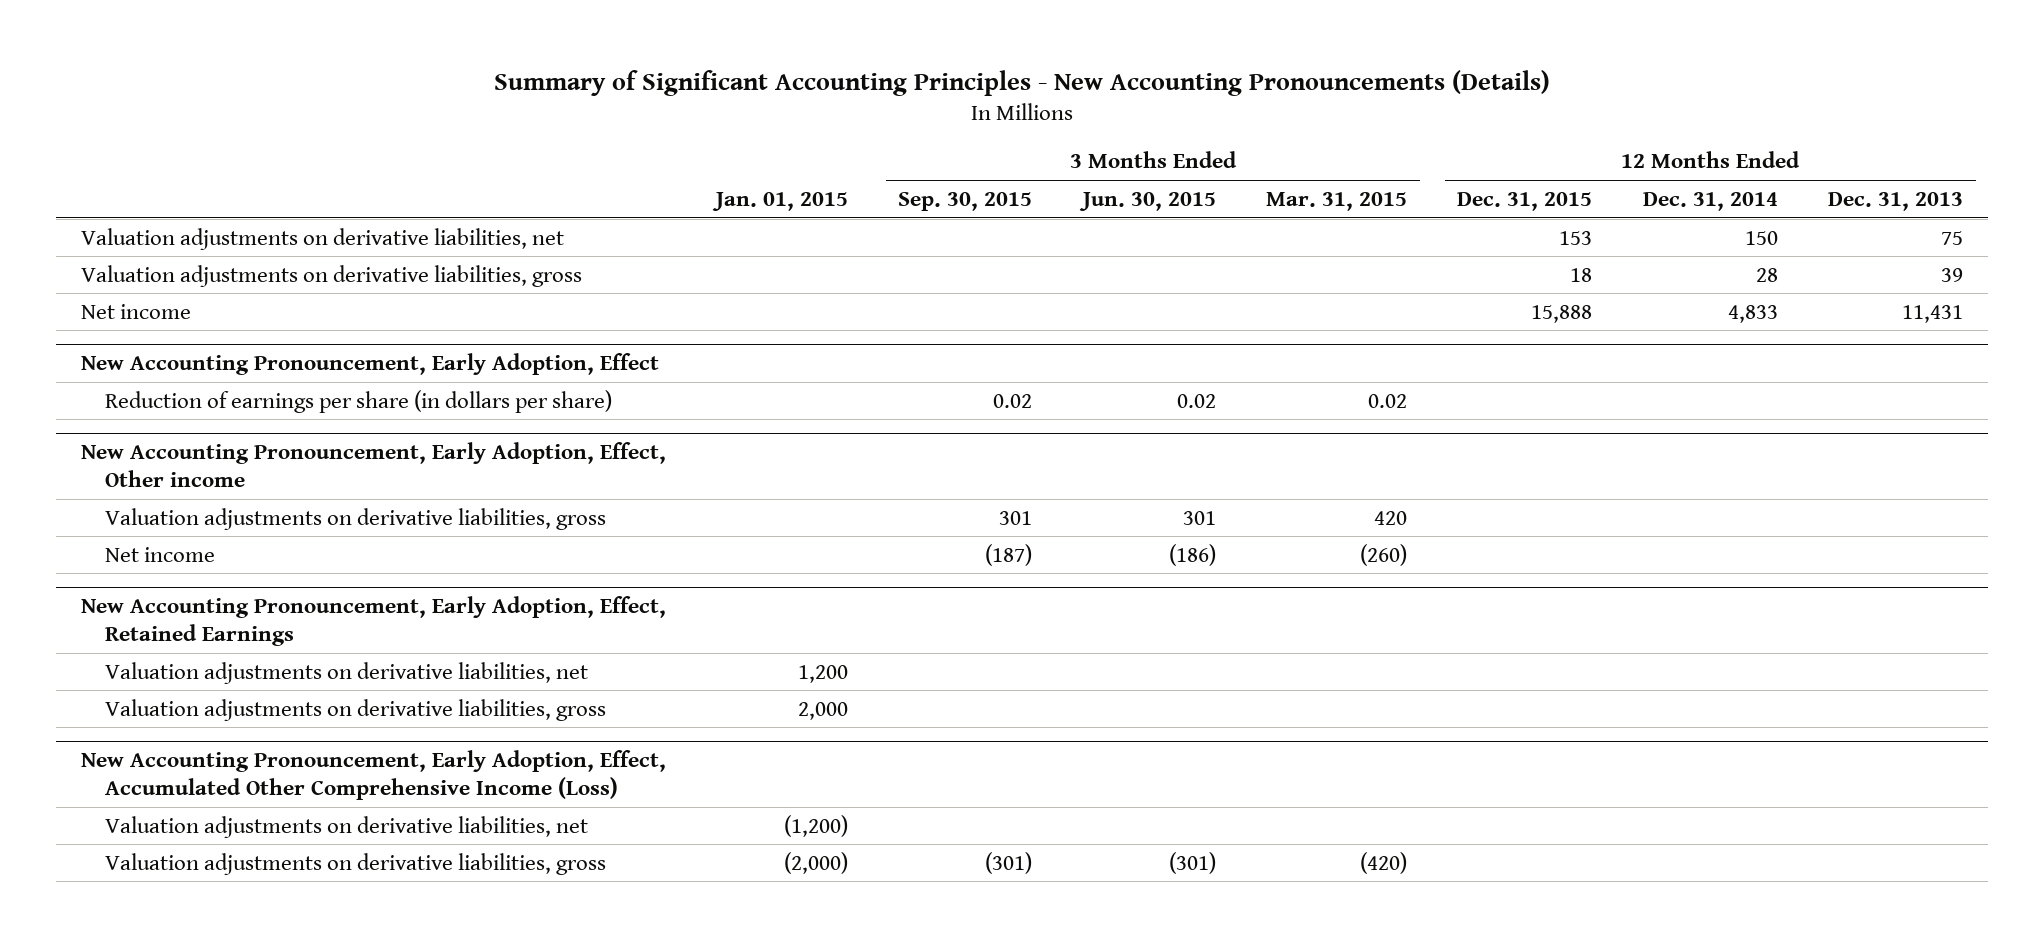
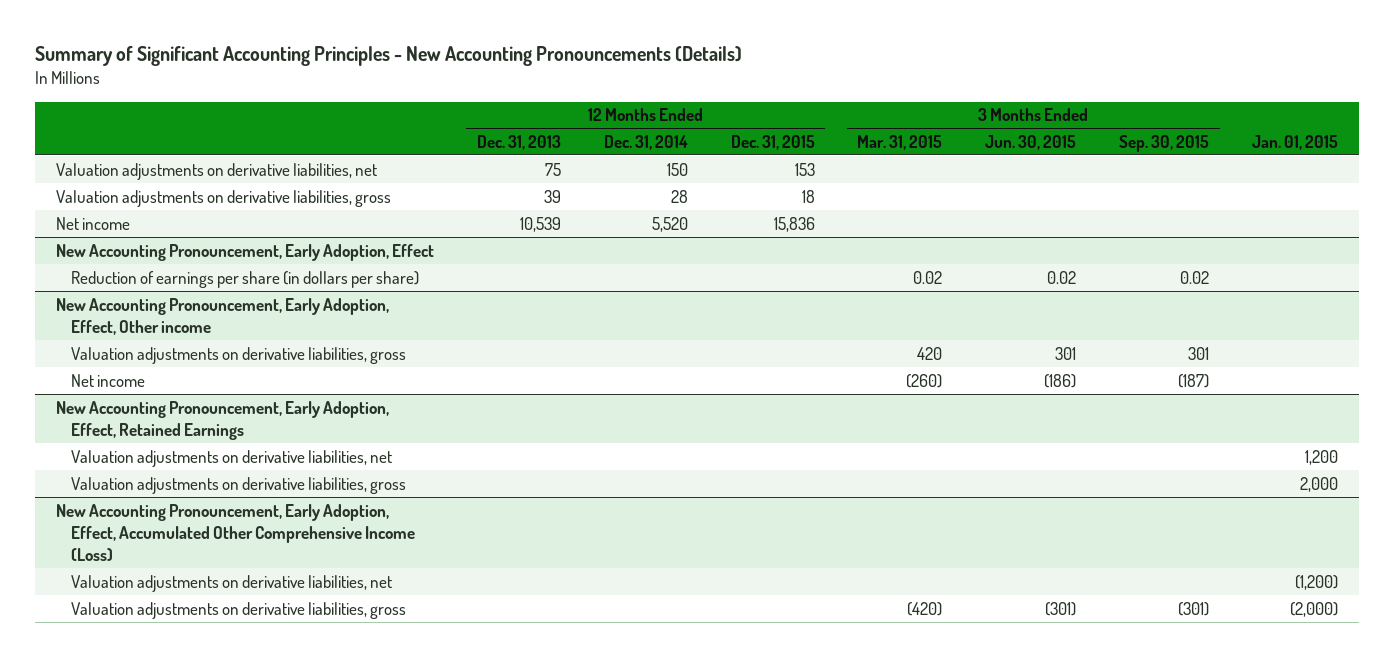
- | Jan. 01, 2015 | 3 Months Ended Sep. 30, 2015 | 3 Months Ended Jun. 30, 2015 | 3 Months Ended Mar. 31, 2015 | 12 Months Ended Dec. 31, 2015 | 12 Months Ended Dec. 31, 2014 | 12 Months Ended Dec. 31, 2013
+ | 12 Months Ended Dec. 31, 2013 | 12 Months Ended Dec. 31, 2014 | 12 Months Ended Dec. 31, 2015 | 3 Months Ended Mar. 31, 2015 | 3 Months Ended Jun. 30, 2015 | 3 Months Ended Sep. 30, 2015 | Jan. 01, 2015
- Net income | | | | | 15,888 | 4,833 | 11,431
+ Net income | 10,539 | 5,520 | 15,836 | | | |

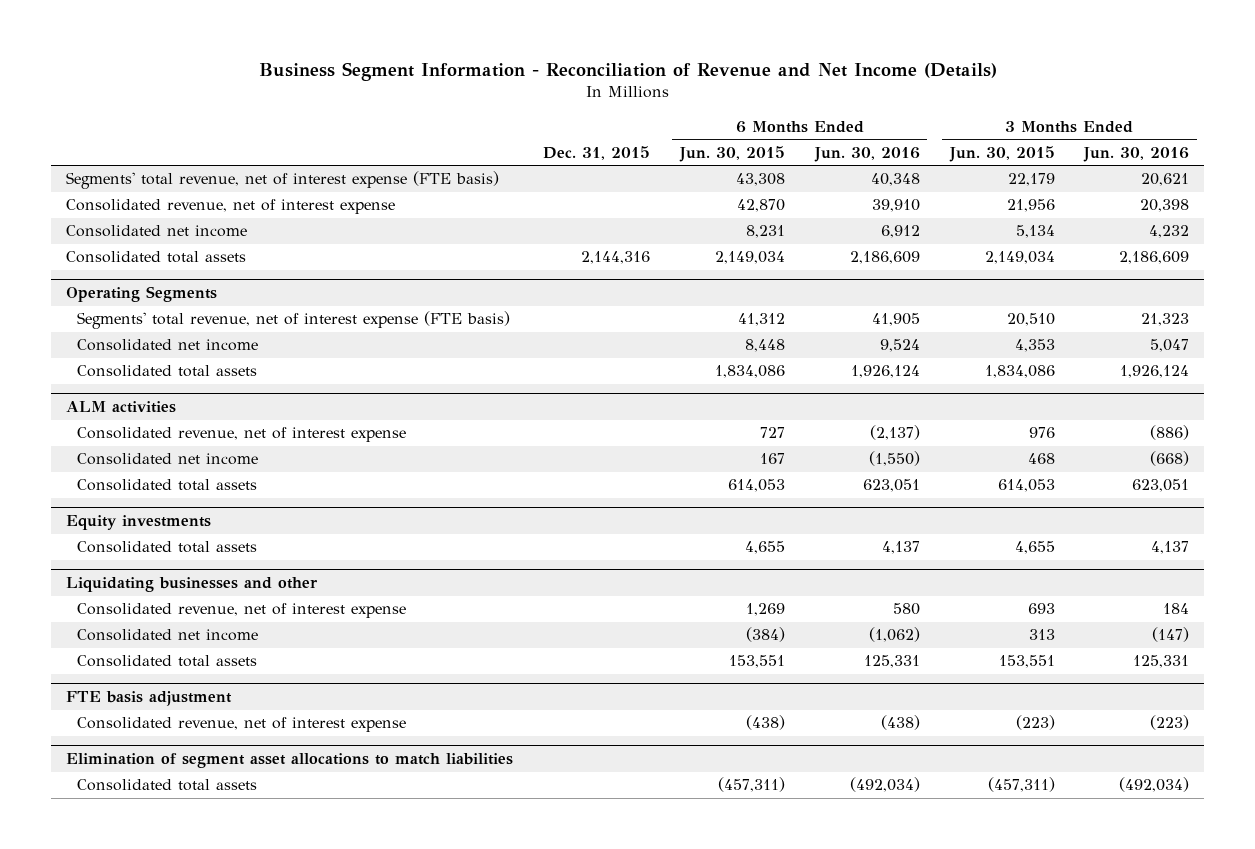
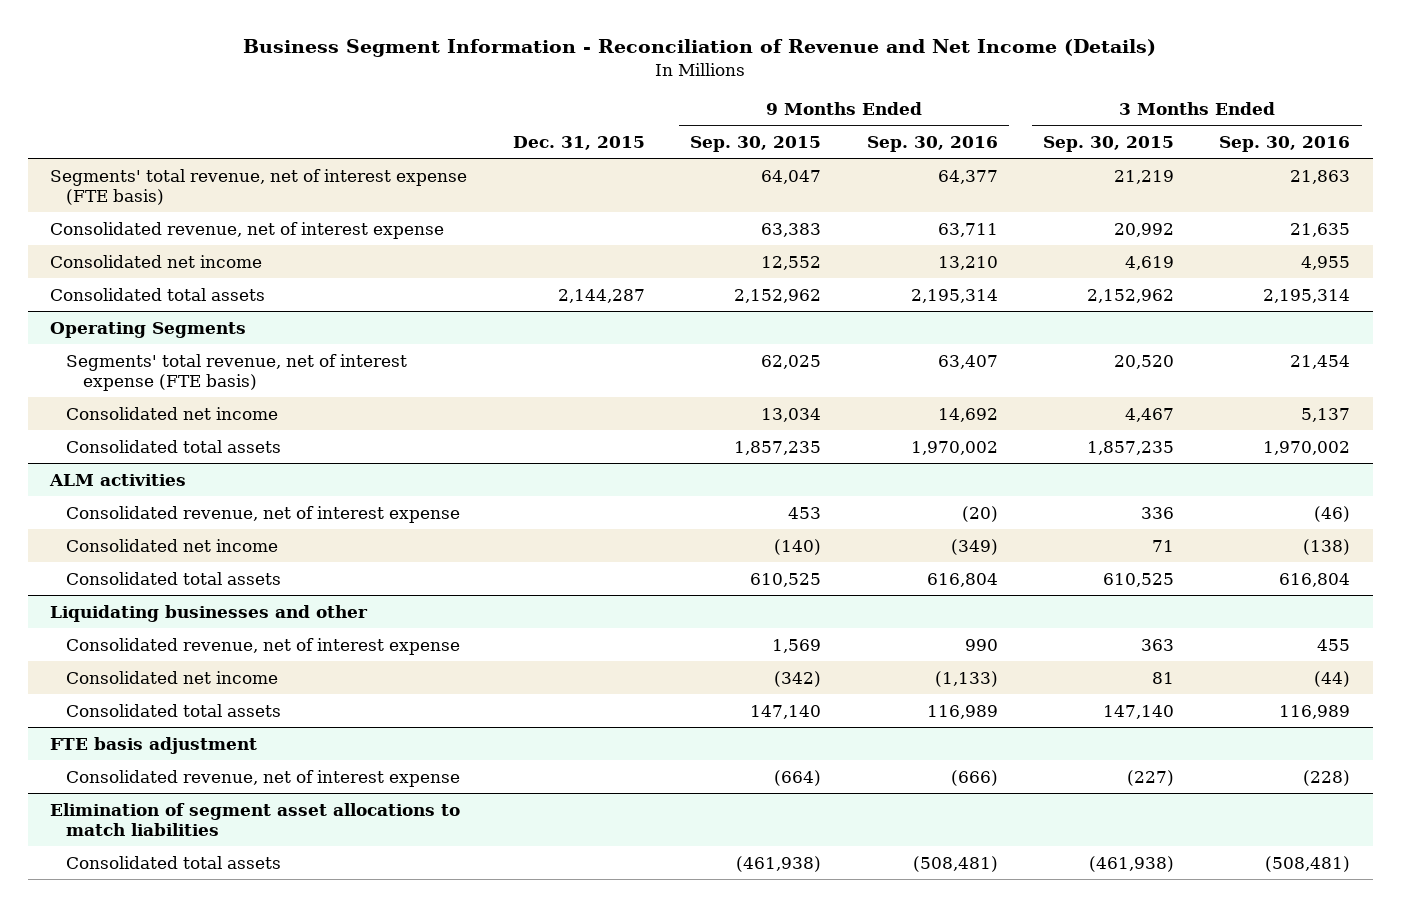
- | Dec. 31, 2015 | 6 Months Ended Jun. 30, 2015 | 6 Months Ended Jun. 30, 2016 | 3 Months Ended Jun. 30, 2015 | 3 Months Ended Jun. 30, 2016
+ | Dec. 31, 2015 | 9 Months Ended Sep. 30, 2015 | 9 Months Ended Sep. 30, 2016 | 3 Months Ended Sep. 30, 2015 | 3 Months Ended Sep. 30, 2016
- Consolidated total assets | 2,144,316 | 2,149,034 | 2,186,609 | 2,149,034 | 2,186,609
+ Consolidated total assets | 2,144,287 | 2,152,962 | 2,195,314 | 2,152,962 | 2,195,314
- Equity investments
- Consolidated total assets | | 4,655 | 4,137 | 4,655 | 4,137

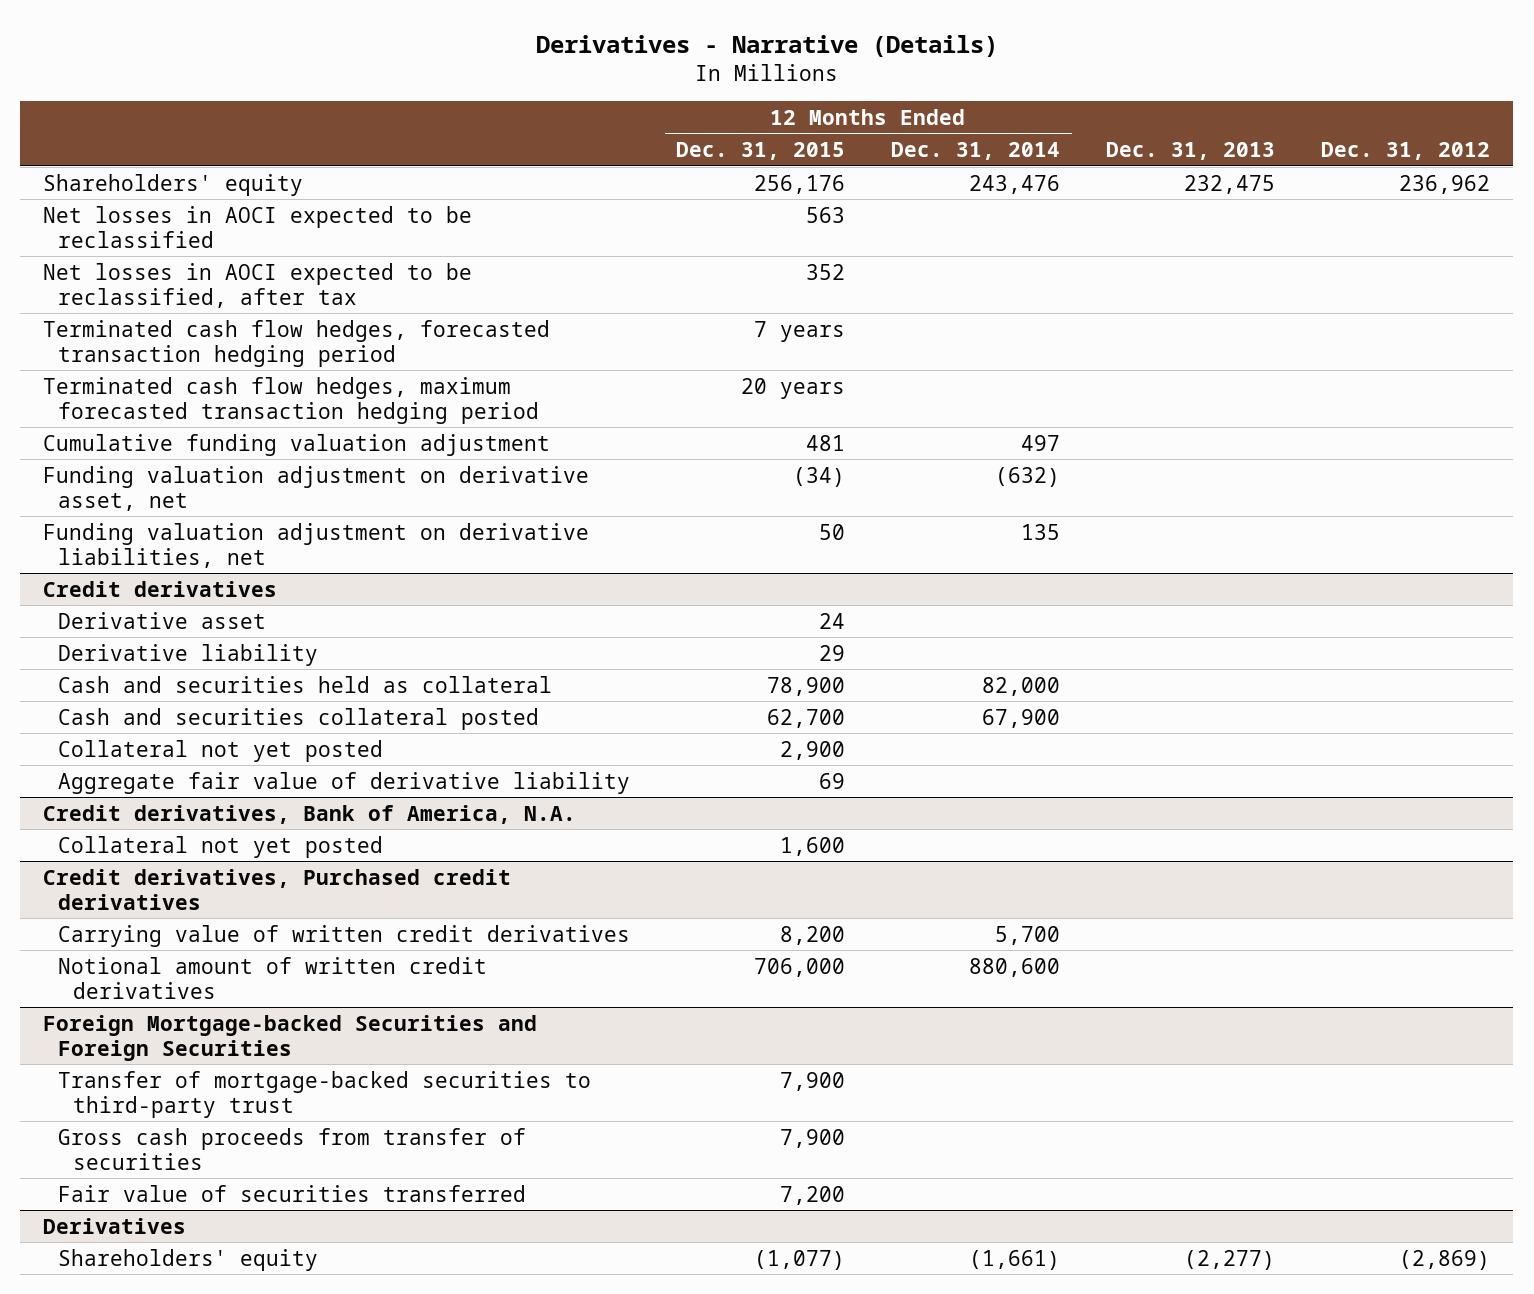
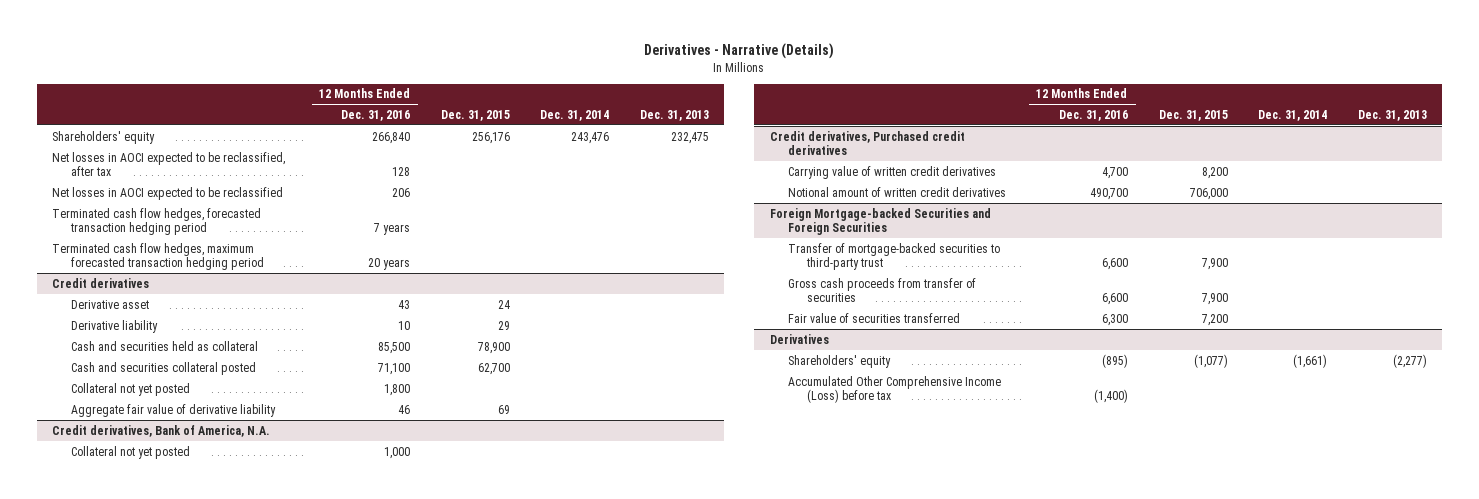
- | 12 Months Ended Dec. 31, 2015 | 12 Months Ended Dec. 31, 2014 | Dec. 31, 2013 | Dec. 31, 2012
+ | 12 Months Ended Dec. 31, 2016 | Dec. 31, 2015 | Dec. 31, 2014 | Dec. 31, 2013
moved down: Net losses in AOCI expected to be reclassified | 206 | | |
- Cumulative funding valuation adjustment | 481 | 497 | |
- Funding valuation adjustment on derivative asset, net | (34) | (632) | |
- Funding valuation adjustment on derivative liabilities, net | 50 | 135 | |
@ Derivatives
+ Accumulated Other Comprehensive Income (Loss) before tax | (1,400) | | |

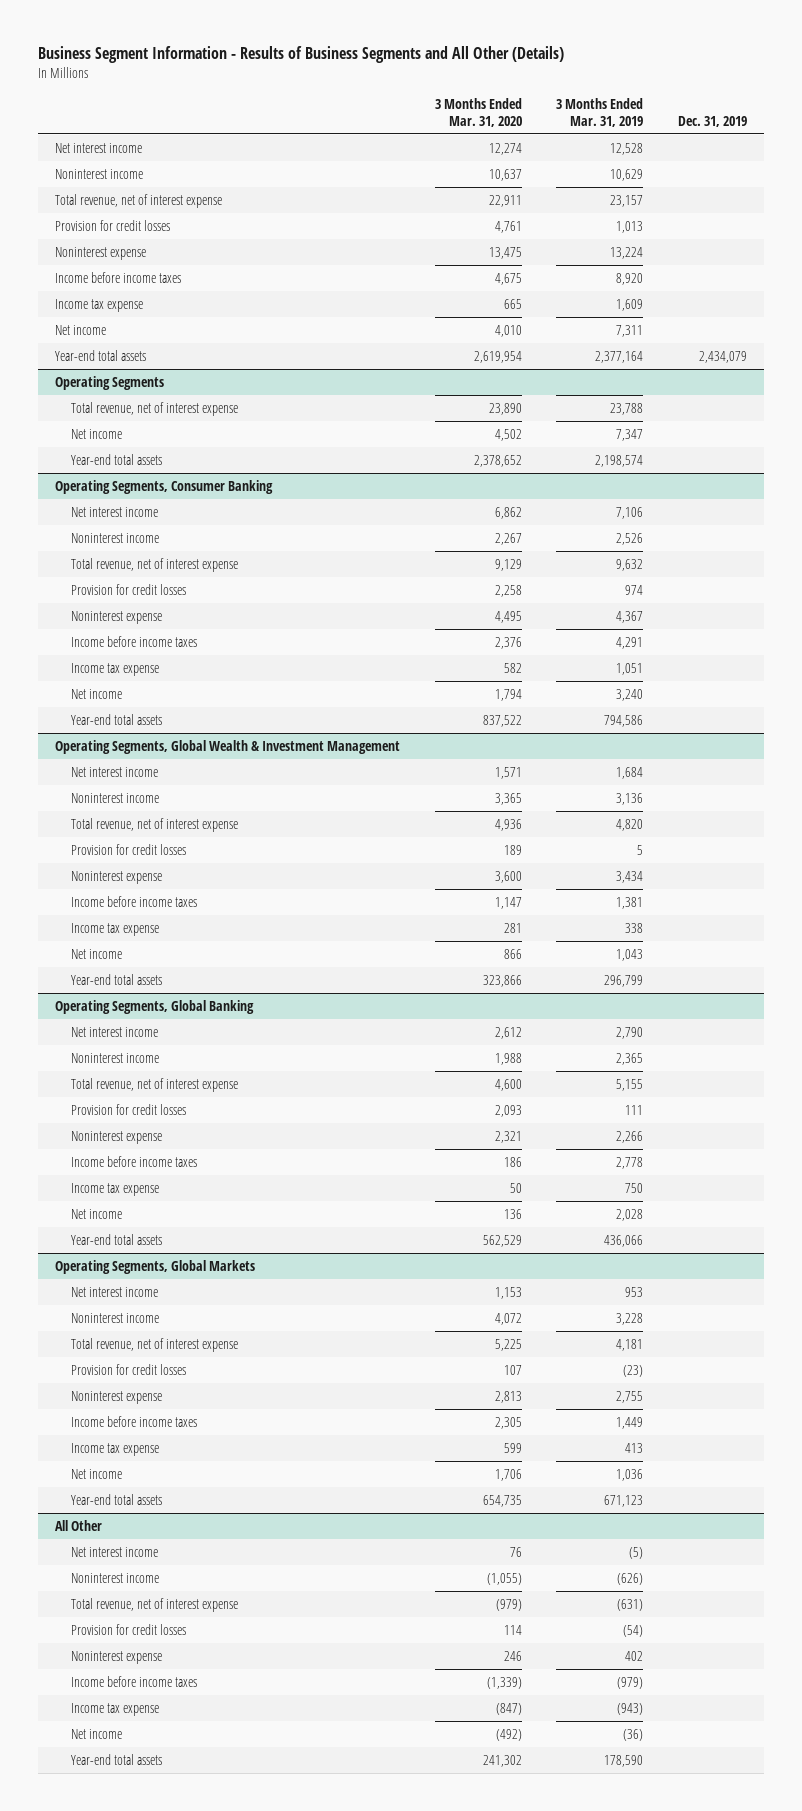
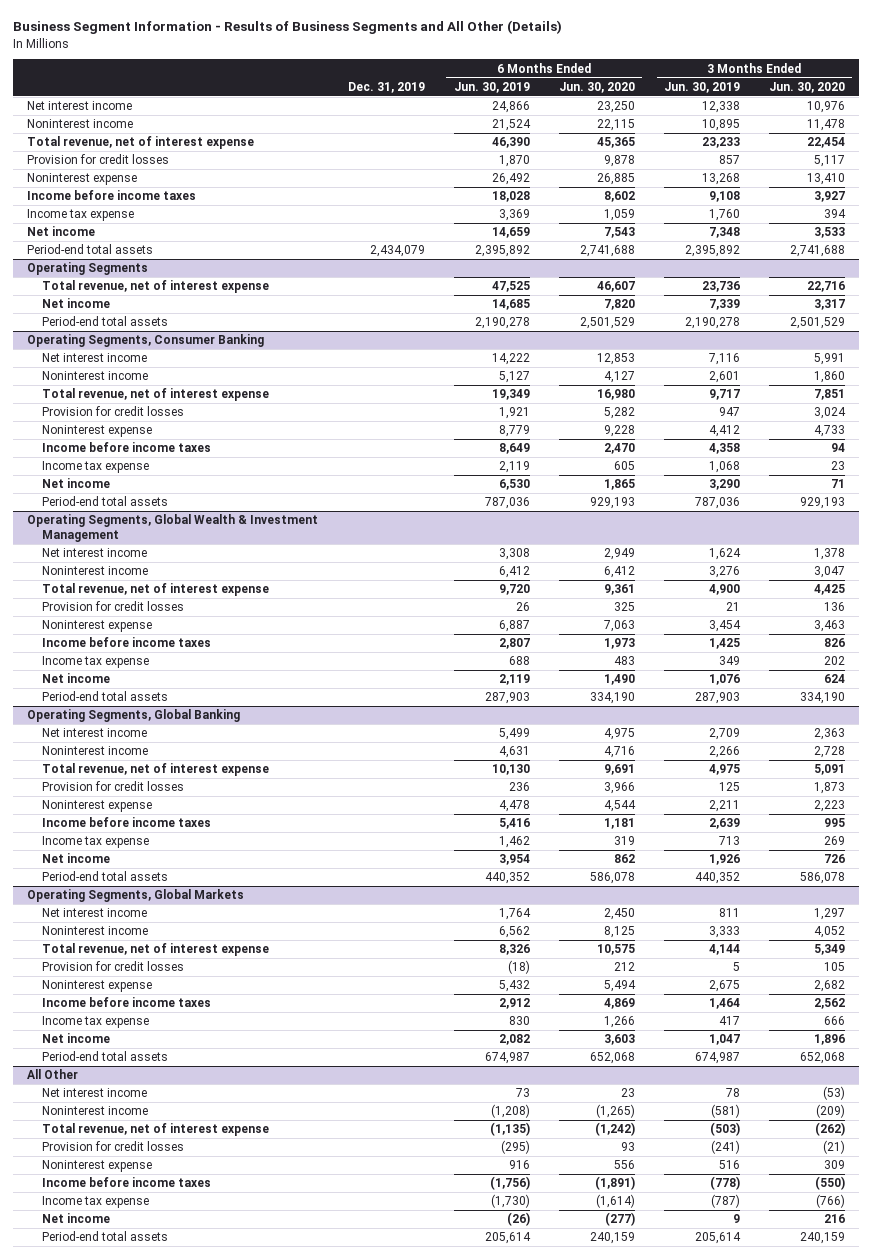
- | 3 Months Ended Mar. 31, 2020 | 3 Months Ended Mar. 31, 2019 | Dec. 31, 2019
+ | Dec. 31, 2019 | 6 Months Ended Jun. 30, 2019 | 6 Months Ended Jun. 30, 2020 | 3 Months Ended Jun. 30, 2019 | 3 Months Ended Jun. 30, 2020
- Year-end total assets | 2,619,954 | 2,377,164 | 2,434,079
+ Period-end total assets | 2,434,079 | 2,395,892 | 2,741,688 | 2,395,892 | 2,741,688
@ Operating Segments
- Year-end total assets | 2,378,652 | 2,198,574 |
+ Period-end total assets | | 2,190,278 | 2,501,529 | 2,190,278 | 2,501,529
@ Operating Segments, Consumer Banking
- Year-end total assets | 837,522 | 794,586 |
+ Period-end total assets | | 787,036 | 929,193 | 787,036 | 929,193
@ Operating Segments, Global Wealth & Investment Management
- Year-end total assets | 323,866 | 296,799 |
+ Period-end total assets | | 287,903 | 334,190 | 287,903 | 334,190
@ Operating Segments, Global Banking
- Year-end total assets | 562,529 | 436,066 |
+ Period-end total assets | | 440,352 | 586,078 | 440,352 | 586,078
@ Operating Segments, Global Markets
- Year-end total assets | 654,735 | 671,123 |
+ Period-end total assets | | 674,987 | 652,068 | 674,987 | 652,068
@ All Other
- Year-end total assets | 241,302 | 178,590 |
+ Period-end total assets | | 205,614 | 240,159 | 205,614 | 240,159

